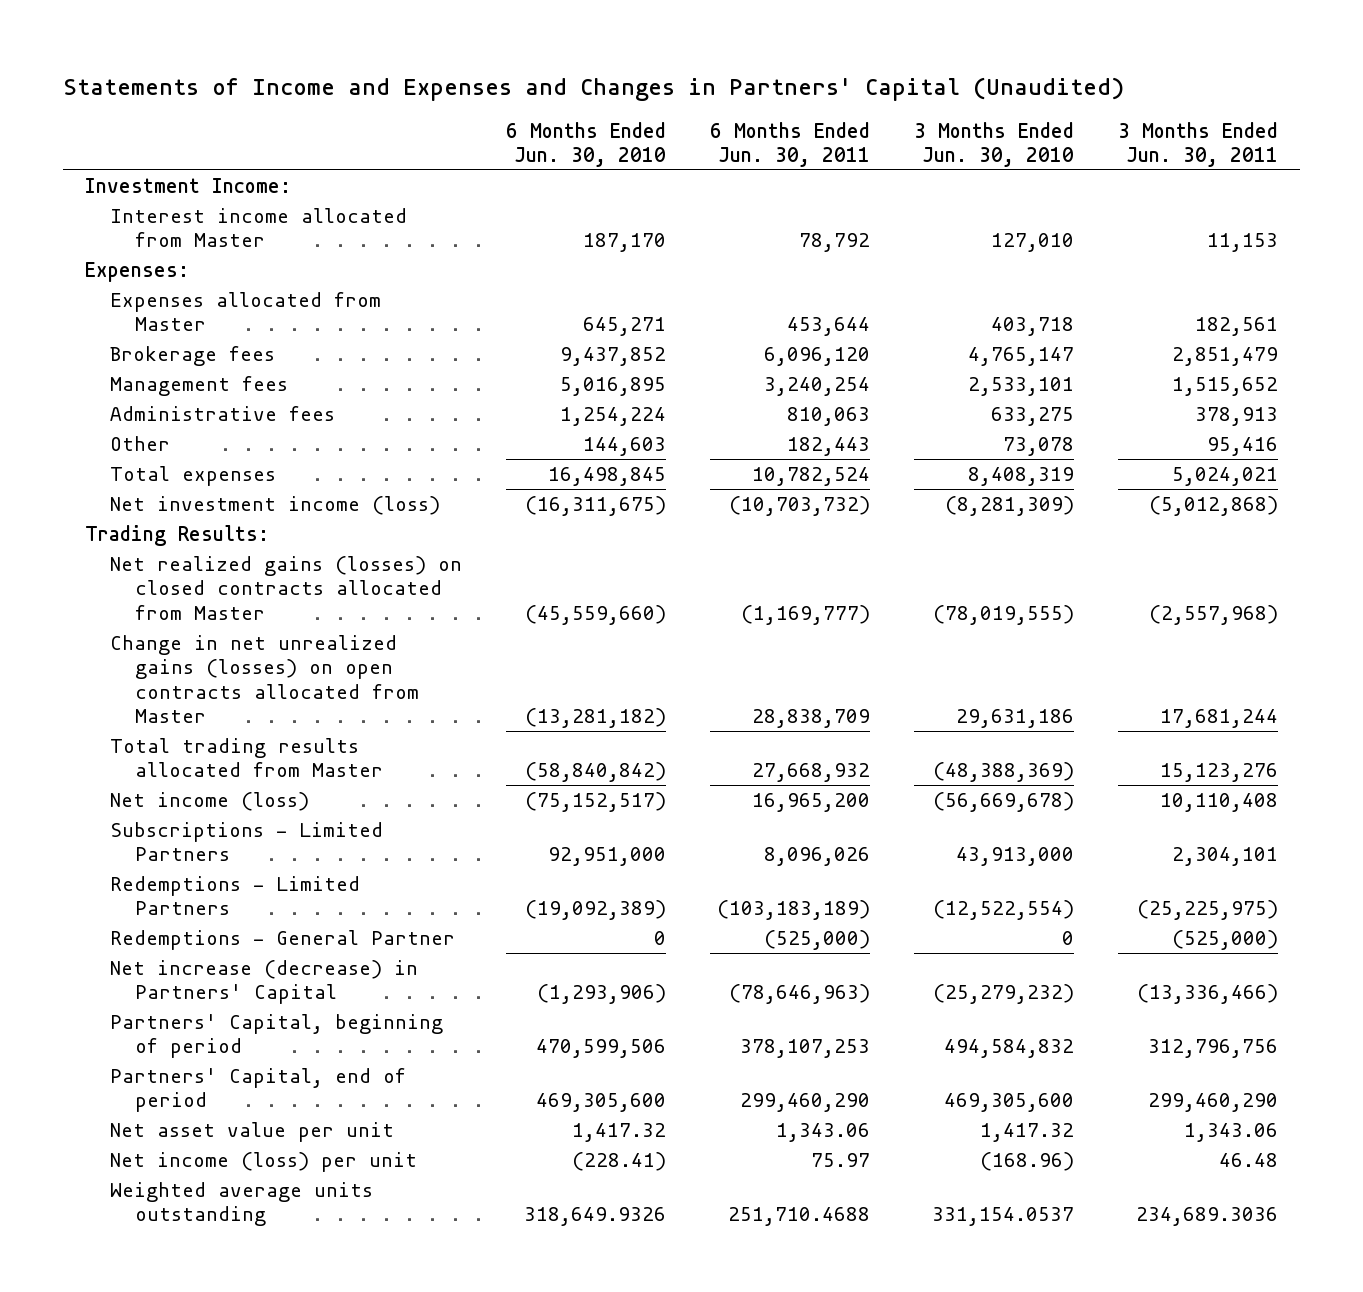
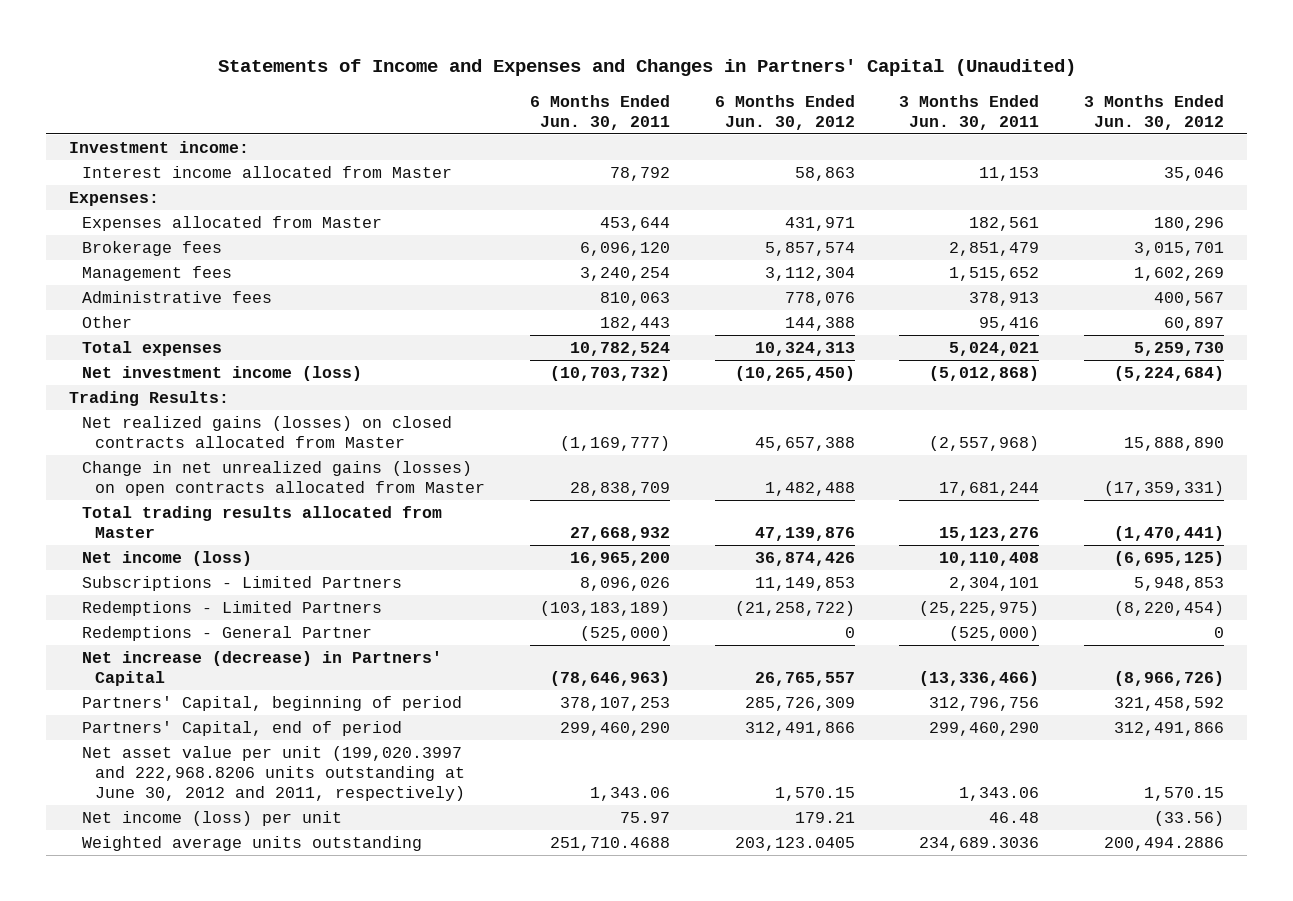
- | 6 Months Ended Jun. 30, 2010 | 6 Months Ended Jun. 30, 2011 | 3 Months Ended Jun. 30, 2010 | 3 Months Ended Jun. 30, 2011
+ | 6 Months Ended Jun. 30, 2011 | 6 Months Ended Jun. 30, 2012 | 3 Months Ended Jun. 30, 2011 | 3 Months Ended Jun. 30, 2012
- Investment Income:
+ Investment income:
- Net asset value per unit | 1,417.32 | 1,343.06 | 1,417.32 | 1,343.06
+ Net asset value per unit (199,020.3997 and 222,968.8206 units outstanding at June 30, 2012 and 2011, respectively) | 1,343.06 | 1,570.15 | 1,343.06 | 1,570.15

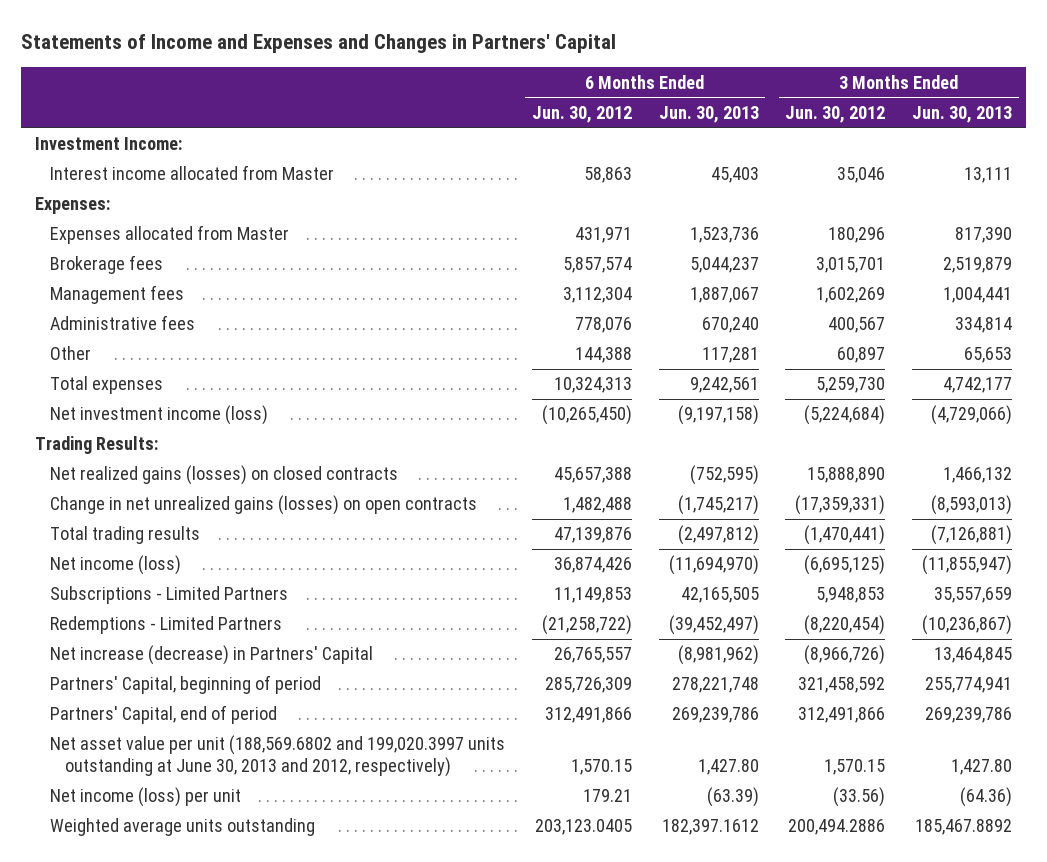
- Statements of Income and Expenses and Changes in Partners' Capital (Unaudited)
+ Statements of Income and Expenses and Changes in Partners' Capital
- | 6 Months Ended Jun. 30, 2011 | 6 Months Ended Jun. 30, 2012 | 3 Months Ended Jun. 30, 2011 | 3 Months Ended Jun. 30, 2012
+ | 6 Months Ended Jun. 30, 2012 | 6 Months Ended Jun. 30, 2013 | 3 Months Ended Jun. 30, 2012 | 3 Months Ended Jun. 30, 2013
- Investment income:
+ Investment Income:
- Net realized gains (losses) on closed contracts allocated from Master | (1,169,777) | 45,657,388 | (2,557,968) | 15,888,890
- Change in net unrealized gains (losses) on open contracts allocated from Master | 28,838,709 | 1,482,488 | 17,681,244 | (17,359,331)
- Total trading results allocated from Master | 27,668,932 | 47,139,876 | 15,123,276 | (1,470,441)
+ Net realized gains (losses) on closed contracts | 45,657,388 | (752,595) | 15,888,890 | 1,466,132
+ Change in net unrealized gains (losses) on open contracts | 1,482,488 | (1,745,217) | (17,359,331) | (8,593,013)
+ Total trading results | 47,139,876 | (2,497,812) | (1,470,441) | (7,126,881)
- Redemptions - General Partner | (525,000) | 0 | (525,000) | 0
- Net asset value per unit (199,020.3997 and 222,968.8206 units outstanding at June 30, 2012 and 2011, respectively) | 1,343.06 | 1,570.15 | 1,343.06 | 1,570.15
+ Net asset value per unit (188,569.6802 and 199,020.3997 units outstanding at June 30, 2013 and 2012, respectively) | 1,570.15 | 1,427.80 | 1,570.15 | 1,427.80

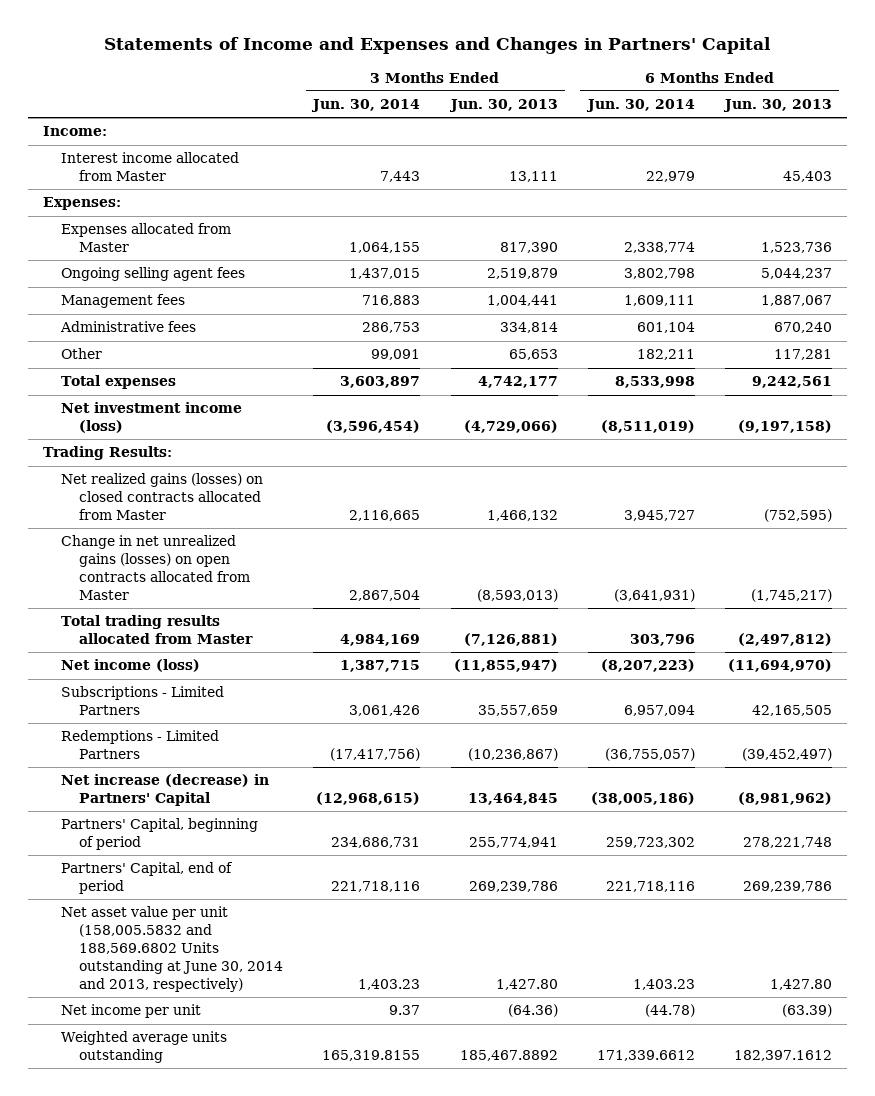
- | 6 Months Ended Jun. 30, 2012 | 6 Months Ended Jun. 30, 2013 | 3 Months Ended Jun. 30, 2012 | 3 Months Ended Jun. 30, 2013
+ | 3 Months Ended Jun. 30, 2014 | 3 Months Ended Jun. 30, 2013 | 6 Months Ended Jun. 30, 2014 | 6 Months Ended Jun. 30, 2013
- Investment Income:
+ Income:
- Brokerage fees | 5,857,574 | 5,044,237 | 3,015,701 | 2,519,879
+ Ongoing selling agent fees | 1,437,015 | 2,519,879 | 3,802,798 | 5,044,237
- Net realized gains (losses) on closed contracts | 45,657,388 | (752,595) | 15,888,890 | 1,466,132
- Change in net unrealized gains (losses) on open contracts | 1,482,488 | (1,745,217) | (17,359,331) | (8,593,013)
- Total trading results | 47,139,876 | (2,497,812) | (1,470,441) | (7,126,881)
+ Net realized gains (losses) on closed contracts allocated from Master | 2,116,665 | 1,466,132 | 3,945,727 | (752,595)
+ Change in net unrealized gains (losses) on open contracts allocated from Master | 2,867,504 | (8,593,013) | (3,641,931) | (1,745,217)
+ Total trading results allocated from Master | 4,984,169 | (7,126,881) | 303,796 | (2,497,812)
- Net asset value per unit (188,569.6802 and 199,020.3997 units outstanding at June 30, 2013 and 2012, respectively) | 1,570.15 | 1,427.80 | 1,570.15 | 1,427.80
- Net income (loss) per unit | 179.21 | (63.39) | (33.56) | (64.36)
+ Net asset value per unit (158,005.5832 and 188,569.6802 Units outstanding at June 30, 2014 and 2013, respectively) | 1,403.23 | 1,427.80 | 1,403.23 | 1,427.80
+ Net income per unit | 9.37 | (64.36) | (44.78) | (63.39)

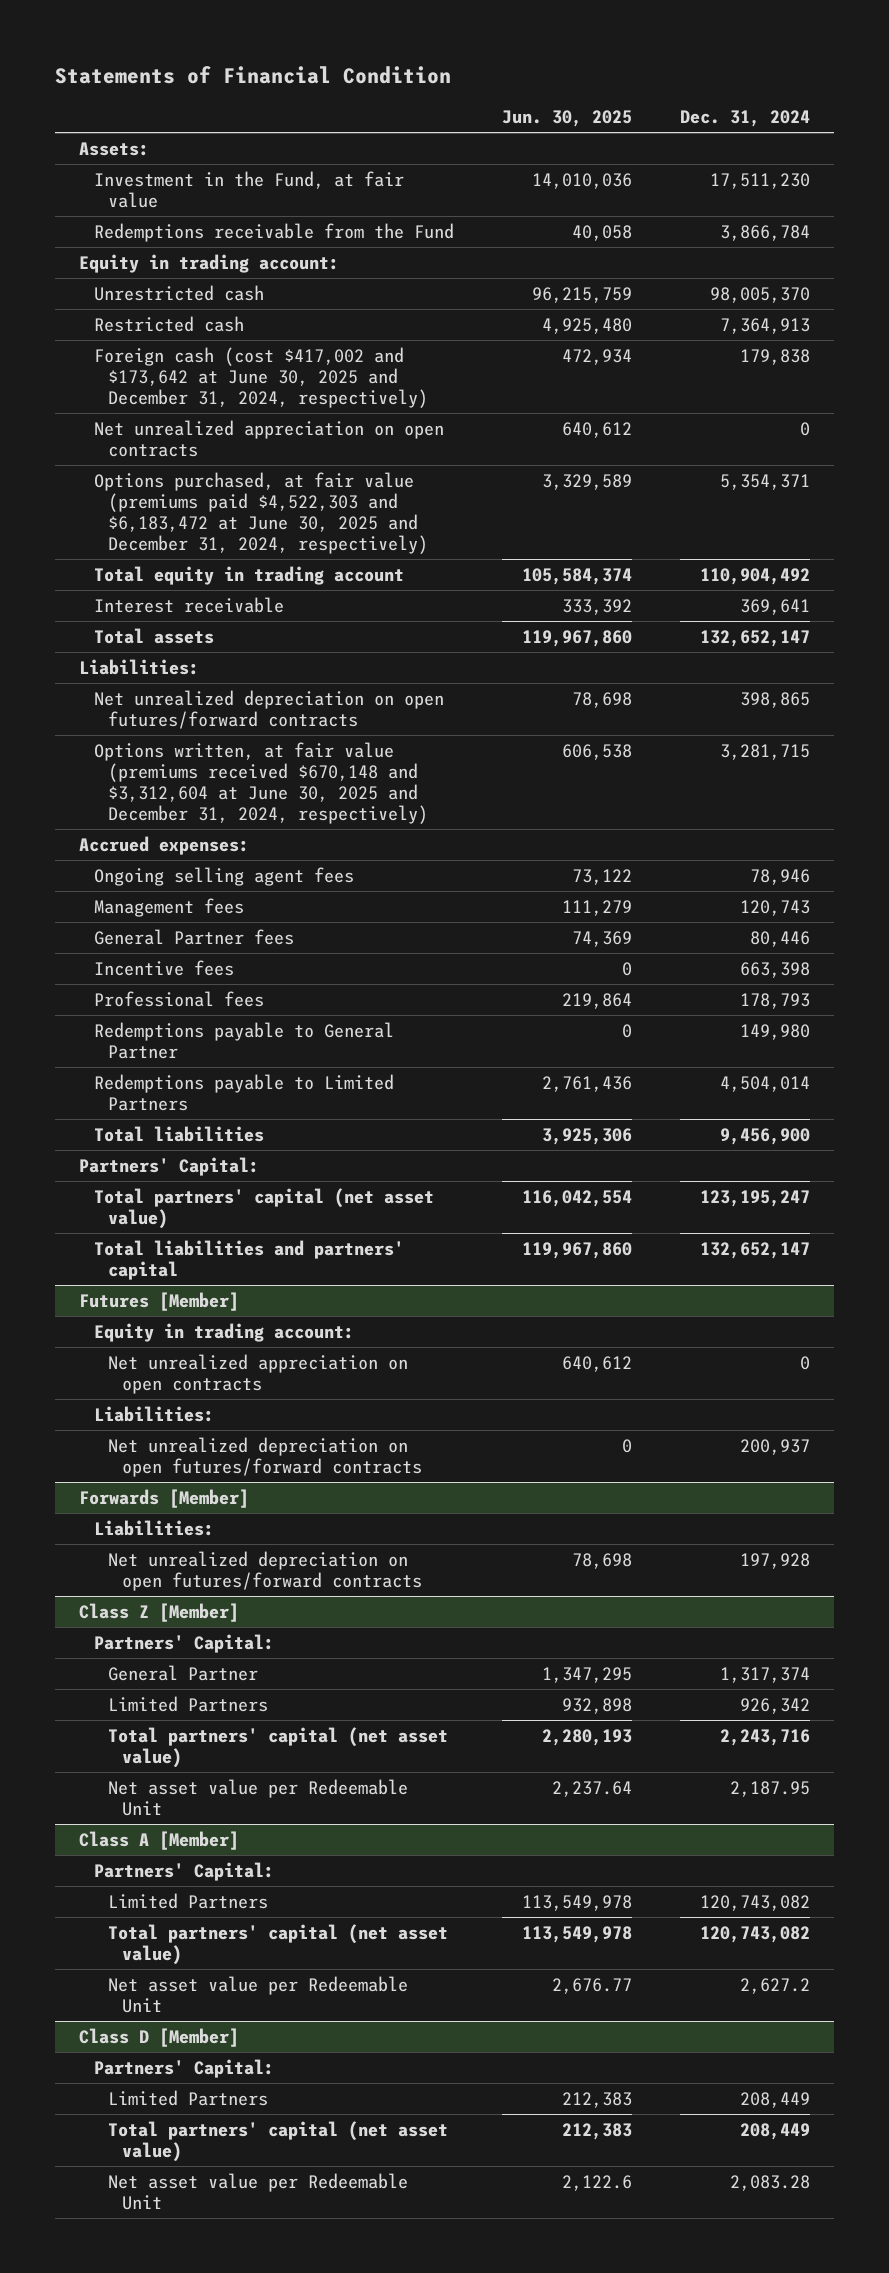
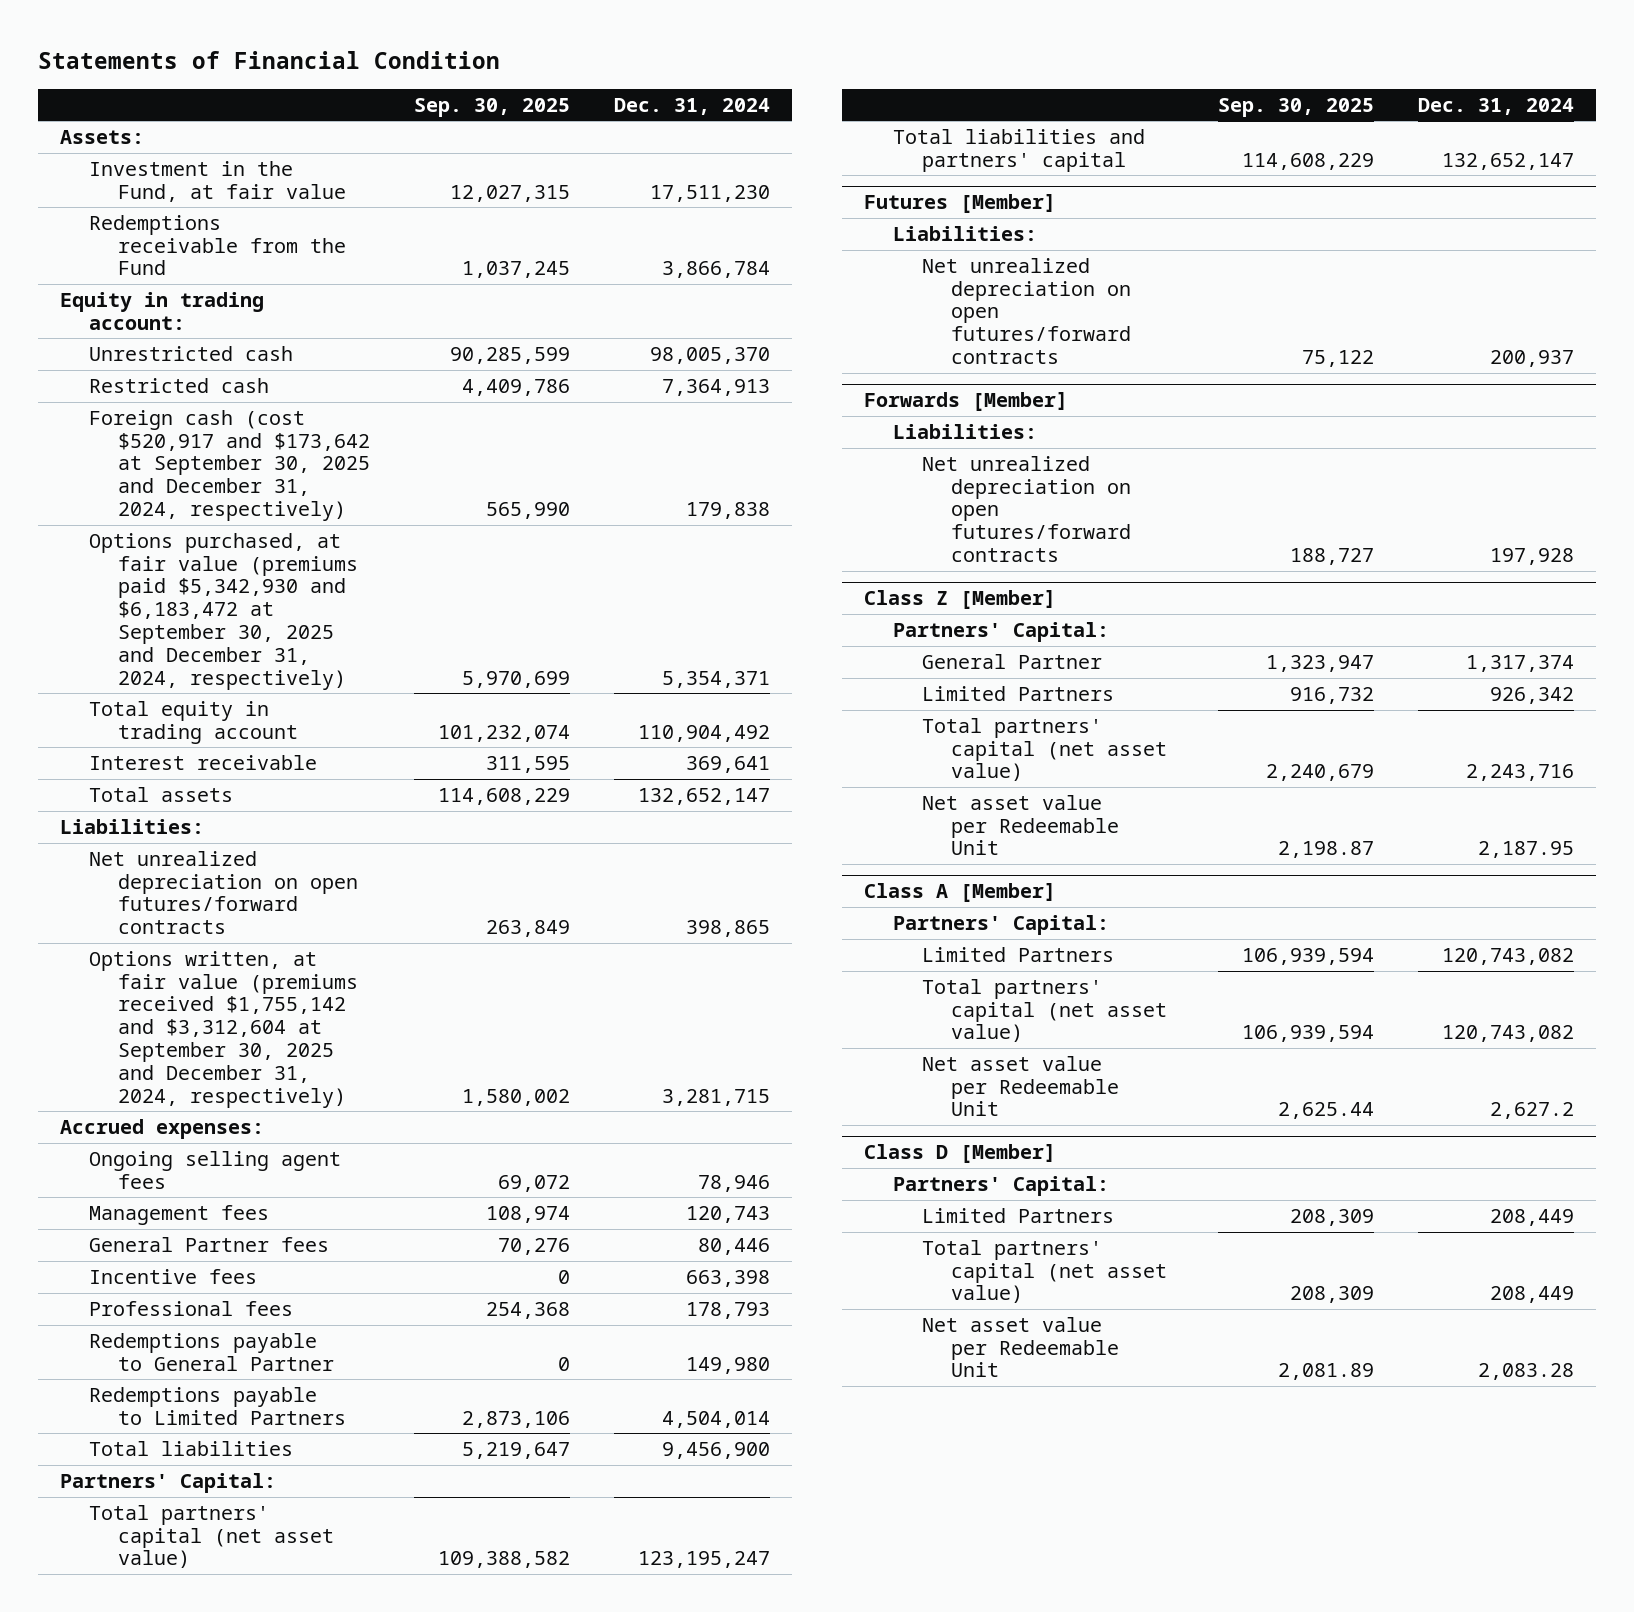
- | Jun. 30, 2025 | Dec. 31, 2024
+ | Sep. 30, 2025 | Dec. 31, 2024
- Foreign cash (cost $417,002 and $173,642 at June 30, 2025 and December 31, 2024, respectively) | 472,934 | 179,838
- Net unrealized appreciation on open contracts | 640,612 | 0
- Options purchased, at fair value (premiums paid $4,522,303 and $6,183,472 at June 30, 2025 and December 31, 2024, respectively) | 3,329,589 | 5,354,371
+ Foreign cash (cost $520,917 and $173,642 at September 30, 2025 and December 31, 2024, respectively) | 565,990 | 179,838
+ Options purchased, at fair value (premiums paid $5,342,930 and $6,183,472 at September 30, 2025 and December 31, 2024, respectively) | 5,970,699 | 5,354,371
- Options written, at fair value (premiums received $670,148 and $3,312,604 at June 30, 2025 and December 31, 2024, respectively) | 606,538 | 3,281,715
+ Options written, at fair value (premiums received $1,755,142 and $3,312,604 at September 30, 2025 and December 31, 2024, respectively) | 1,580,002 | 3,281,715
@ Futures [Member]
- Equity in trading account:
- Net unrealized appreciation on open contracts | 640,612 | 0

